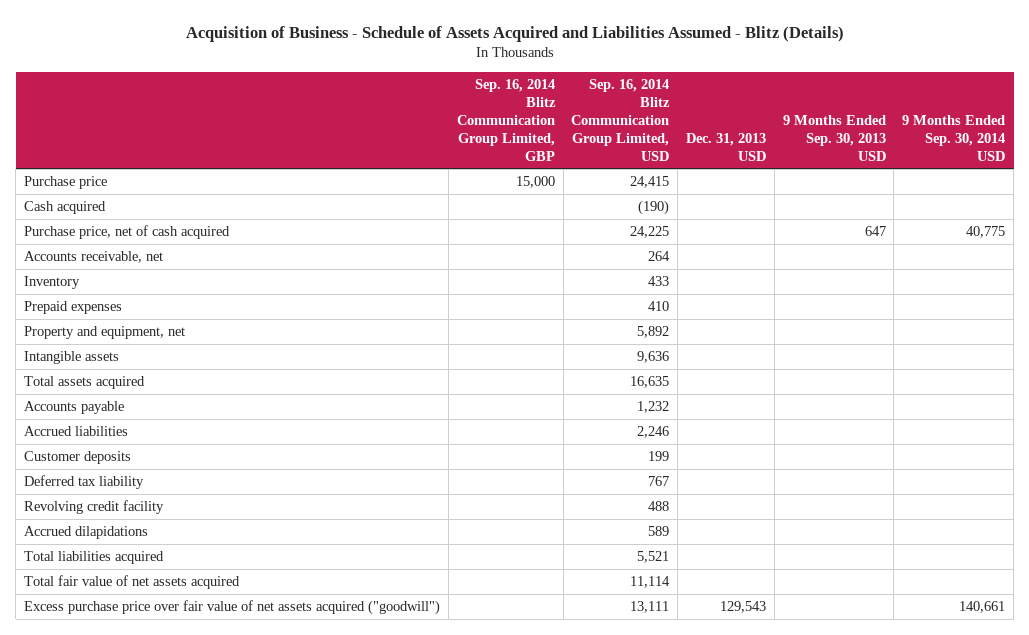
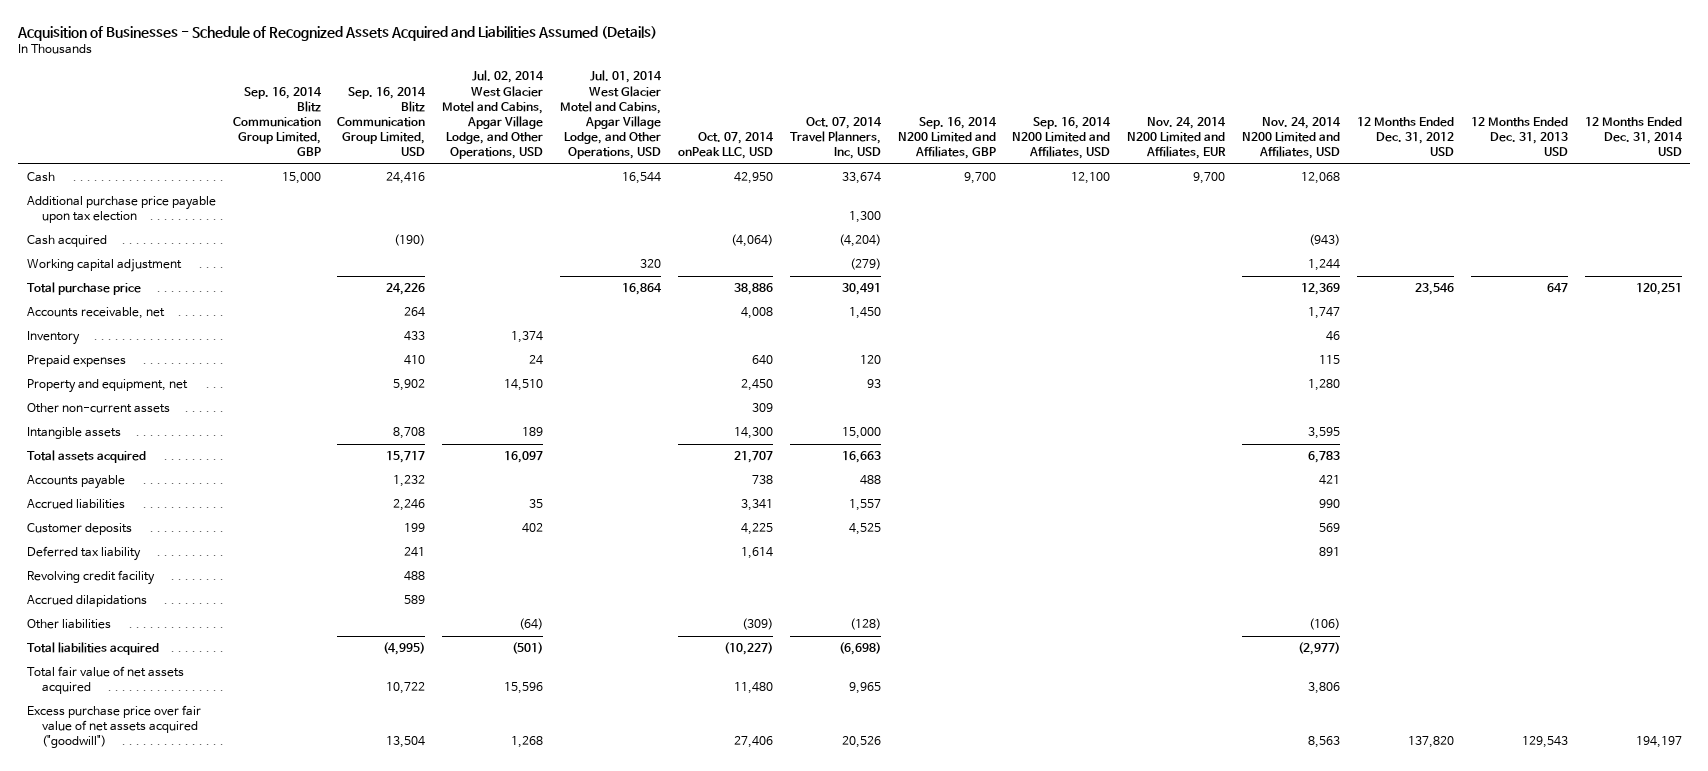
- Acquisition of Business - Schedule of Assets Acquired and Liabilities Assumed - Blitz (Details)
+ Acquisition of Businesses - Schedule of Recognized Assets Acquired and Liabilities Assumed (Details)
- | Sep. 16, 2014 Blitz Communication Group Limited, GBP | Sep. 16, 2014 Blitz Communication Group Limited, USD | Dec. 31, 2013 USD | 9 Months Ended Sep. 30, 2013 USD | 9 Months Ended Sep. 30, 2014 USD
+ | Sep. 16, 2014 Blitz Communication Group Limited, GBP | Sep. 16, 2014 Blitz Communication Group Limited, USD | Jul. 02, 2014 West Glacier Motel and Cabins, Apgar Village Lodge, and Other Operations, USD | Jul. 01, 2014 West Glacier Motel and Cabins, Apgar Village Lodge, and Other Operations, USD | Oct. 07, 2014 onPeak LLC, USD | Oct. 07, 2014 Travel Planners, Inc, USD | Sep. 16, 2014 N200 Limited and Affiliates, GBP | Sep. 16, 2014 N200 Limited and Affiliates, USD | Nov. 24, 2014 N200 Limited and Affiliates, EUR | Nov. 24, 2014 N200 Limited and Affiliates, USD | 12 Months Ended Dec. 31, 2012 USD | 12 Months Ended Dec. 31, 2013 USD | 12 Months Ended Dec. 31, 2014 USD
- Purchase price | 15,000 | 24,415 | | |
+ Cash | 15,000 | 24,416 | | 16,544 | 42,950 | 33,674 | 9,700 | 12,100 | 9,700 | 12,068 | | |
+ Additional purchase price payable upon tax election | | | | | | 1,300 | | | | | | |
- Purchase price, net of cash acquired | | 24,225 | | 647 | 40,775
+ Working capital adjustment | | | | 320 | | (279) | | | | 1,244 | | |
+ Total purchase price | | 24,226 | | 16,864 | 38,886 | 30,491 | | | | 12,369 | 23,546 | 647 | 120,251
- Property and equipment, net | | 5,892 | | |
- Intangible assets | | 9,636 | | |
- Total assets acquired | | 16,635 | | |
+ Property and equipment, net | | 5,902 | 14,510 | | 2,450 | 93 | | | | 1,280 | | |
+ Other non-current assets | | | | | 309 | | | | | | | |
+ Intangible assets | | 8,708 | 189 | | 14,300 | 15,000 | | | | 3,595 | | |
+ Total assets acquired | | 15,717 | 16,097 | | 21,707 | 16,663 | | | | 6,783 | | |
- Deferred tax liability | | 767 | | |
+ Deferred tax liability | | 241 | | | 1,614 | | | | | 891 | | |
- Total liabilities acquired | | 5,521 | | |
- Total fair value of net assets acquired | | 11,114 | | |
- Excess purchase price over fair value of net assets acquired ("goodwill") | | 13,111 | 129,543 | | 140,661
+ Other liabilities | | | (64) | | (309) | (128) | | | | (106) | | |
+ Total liabilities acquired | | (4,995) | (501) | | (10,227) | (6,698) | | | | (2,977) | | |
+ Total fair value of net assets acquired | | 10,722 | 15,596 | | 11,480 | 9,965 | | | | 3,806 | | |
+ Excess purchase price over fair value of net assets acquired ("goodwill") | | 13,504 | 1,268 | | 27,406 | 20,526 | | | | 8,563 | 137,820 | 129,543 | 194,197

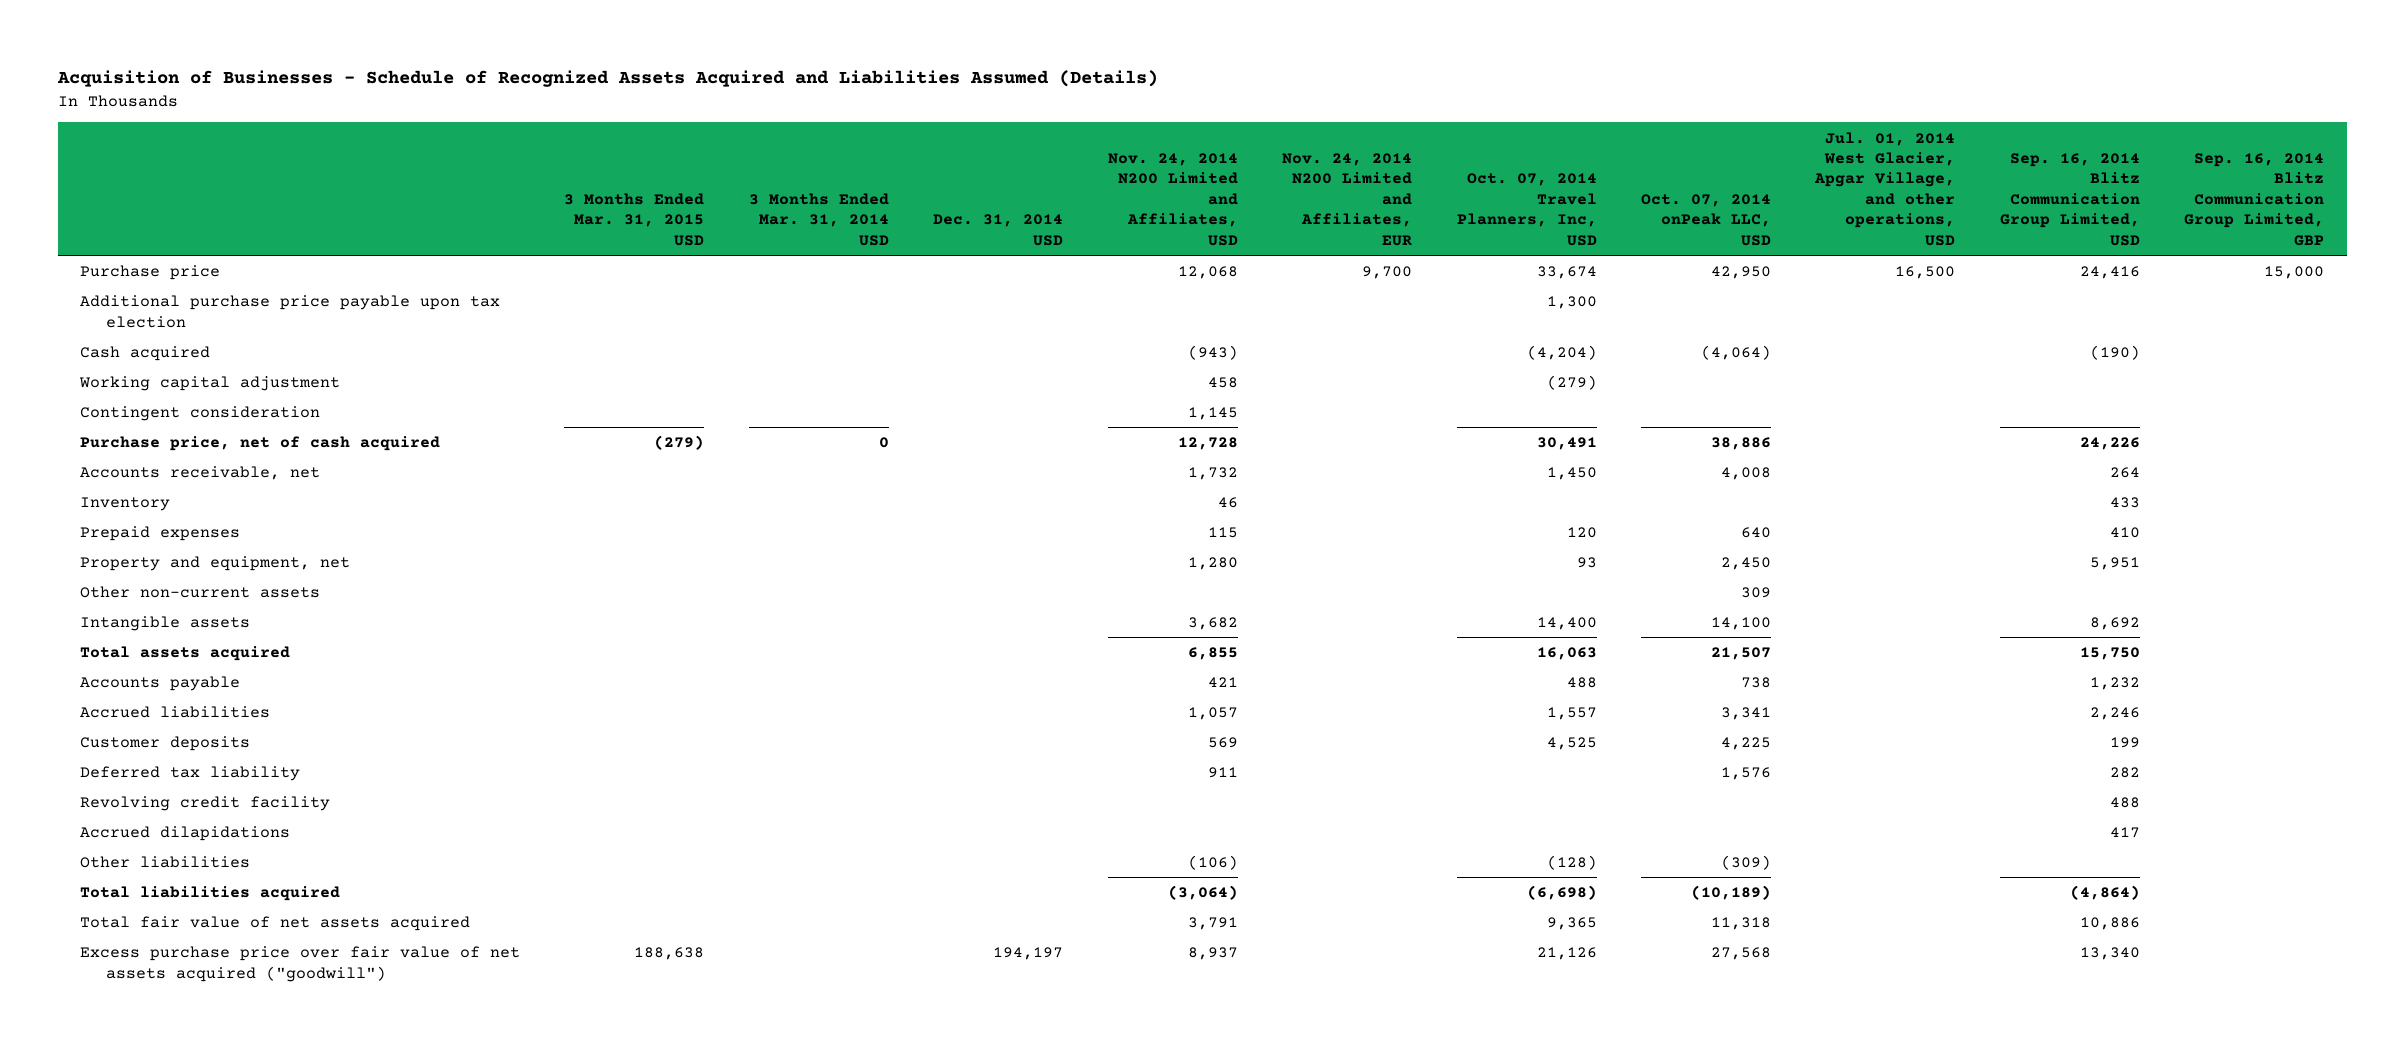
- | Sep. 16, 2014 Blitz Communication Group Limited, GBP | Sep. 16, 2014 Blitz Communication Group Limited, USD | Jul. 02, 2014 West Glacier Motel and Cabins, Apgar Village Lodge, and Other Operations, USD | Jul. 01, 2014 West Glacier Motel and Cabins, Apgar Village Lodge, and Other Operations, USD | Oct. 07, 2014 onPeak LLC, USD | Oct. 07, 2014 Travel Planners, Inc, USD | Sep. 16, 2014 N200 Limited and Affiliates, GBP | Sep. 16, 2014 N200 Limited and Affiliates, USD | Nov. 24, 2014 N200 Limited and Affiliates, EUR | Nov. 24, 2014 N200 Limited and Affiliates, USD | 12 Months Ended Dec. 31, 2012 USD | 12 Months Ended Dec. 31, 2013 USD | 12 Months Ended Dec. 31, 2014 USD
+ | 3 Months Ended Mar. 31, 2015 USD | 3 Months Ended Mar. 31, 2014 USD | Dec. 31, 2014 USD | Nov. 24, 2014 N200 Limited and Affiliates, USD | Nov. 24, 2014 N200 Limited and Affiliates, EUR | Oct. 07, 2014 Travel Planners, Inc, USD | Oct. 07, 2014 onPeak LLC, USD | Jul. 01, 2014 West Glacier, Apgar Village, and other operations, USD | Sep. 16, 2014 Blitz Communication Group Limited, USD | Sep. 16, 2014 Blitz Communication Group Limited, GBP
- Cash | 15,000 | 24,416 | | 16,544 | 42,950 | 33,674 | 9,700 | 12,100 | 9,700 | 12,068 | | |
+ Purchase price | | | | 12,068 | 9,700 | 33,674 | 42,950 | 16,500 | 24,416 | 15,000
- Working capital adjustment | | | | 320 | | (279) | | | | 1,244 | | |
- Total purchase price | | 24,226 | | 16,864 | 38,886 | 30,491 | | | | 12,369 | 23,546 | 647 | 120,251
- Accounts receivable, net | | 264 | | | 4,008 | 1,450 | | | | 1,747 | | |
+ Working capital adjustment | | | | 458 | | (279) | | | |
+ Contingent consideration | | | | 1,145 | | | | | |
+ Purchase price, net of cash acquired | (279) | 0 | | 12,728 | | 30,491 | 38,886 | | 24,226 |
+ Accounts receivable, net | | | | 1,732 | | 1,450 | 4,008 | | 264 |
- Property and equipment, net | | 5,902 | 14,510 | | 2,450 | 93 | | | | 1,280 | | |
+ Property and equipment, net | | | | 1,280 | | 93 | 2,450 | | 5,951 |
- Intangible assets | | 8,708 | 189 | | 14,300 | 15,000 | | | | 3,595 | | |
- Total assets acquired | | 15,717 | 16,097 | | 21,707 | 16,663 | | | | 6,783 | | |
+ Intangible assets | | | | 3,682 | | 14,400 | 14,100 | | 8,692 |
+ Total assets acquired | | | | 6,855 | | 16,063 | 21,507 | | 15,750 |
- Accrued liabilities | | 2,246 | 35 | | 3,341 | 1,557 | | | | 990 | | |
+ Accrued liabilities | | | | 1,057 | | 1,557 | 3,341 | | 2,246 |
- Deferred tax liability | | 241 | | | 1,614 | | | | | 891 | | |
+ Deferred tax liability | | | | 911 | | | 1,576 | | 282 |
- Accrued dilapidations | | 589 | | | | | | | | | | |
+ Accrued dilapidations | | | | | | | | | 417 |
- Total liabilities acquired | | (4,995) | (501) | | (10,227) | (6,698) | | | | (2,977) | | |
- Total fair value of net assets acquired | | 10,722 | 15,596 | | 11,480 | 9,965 | | | | 3,806 | | |
- Excess purchase price over fair value of net assets acquired ("goodwill") | | 13,504 | 1,268 | | 27,406 | 20,526 | | | | 8,563 | 137,820 | 129,543 | 194,197
+ Total liabilities acquired | | | | (3,064) | | (6,698) | (10,189) | | (4,864) |
+ Total fair value of net assets acquired | | | | 3,791 | | 9,365 | 11,318 | | 10,886 |
+ Excess purchase price over fair value of net assets acquired ("goodwill") | 188,638 | | 194,197 | 8,937 | | 21,126 | 27,568 | | 13,340 |

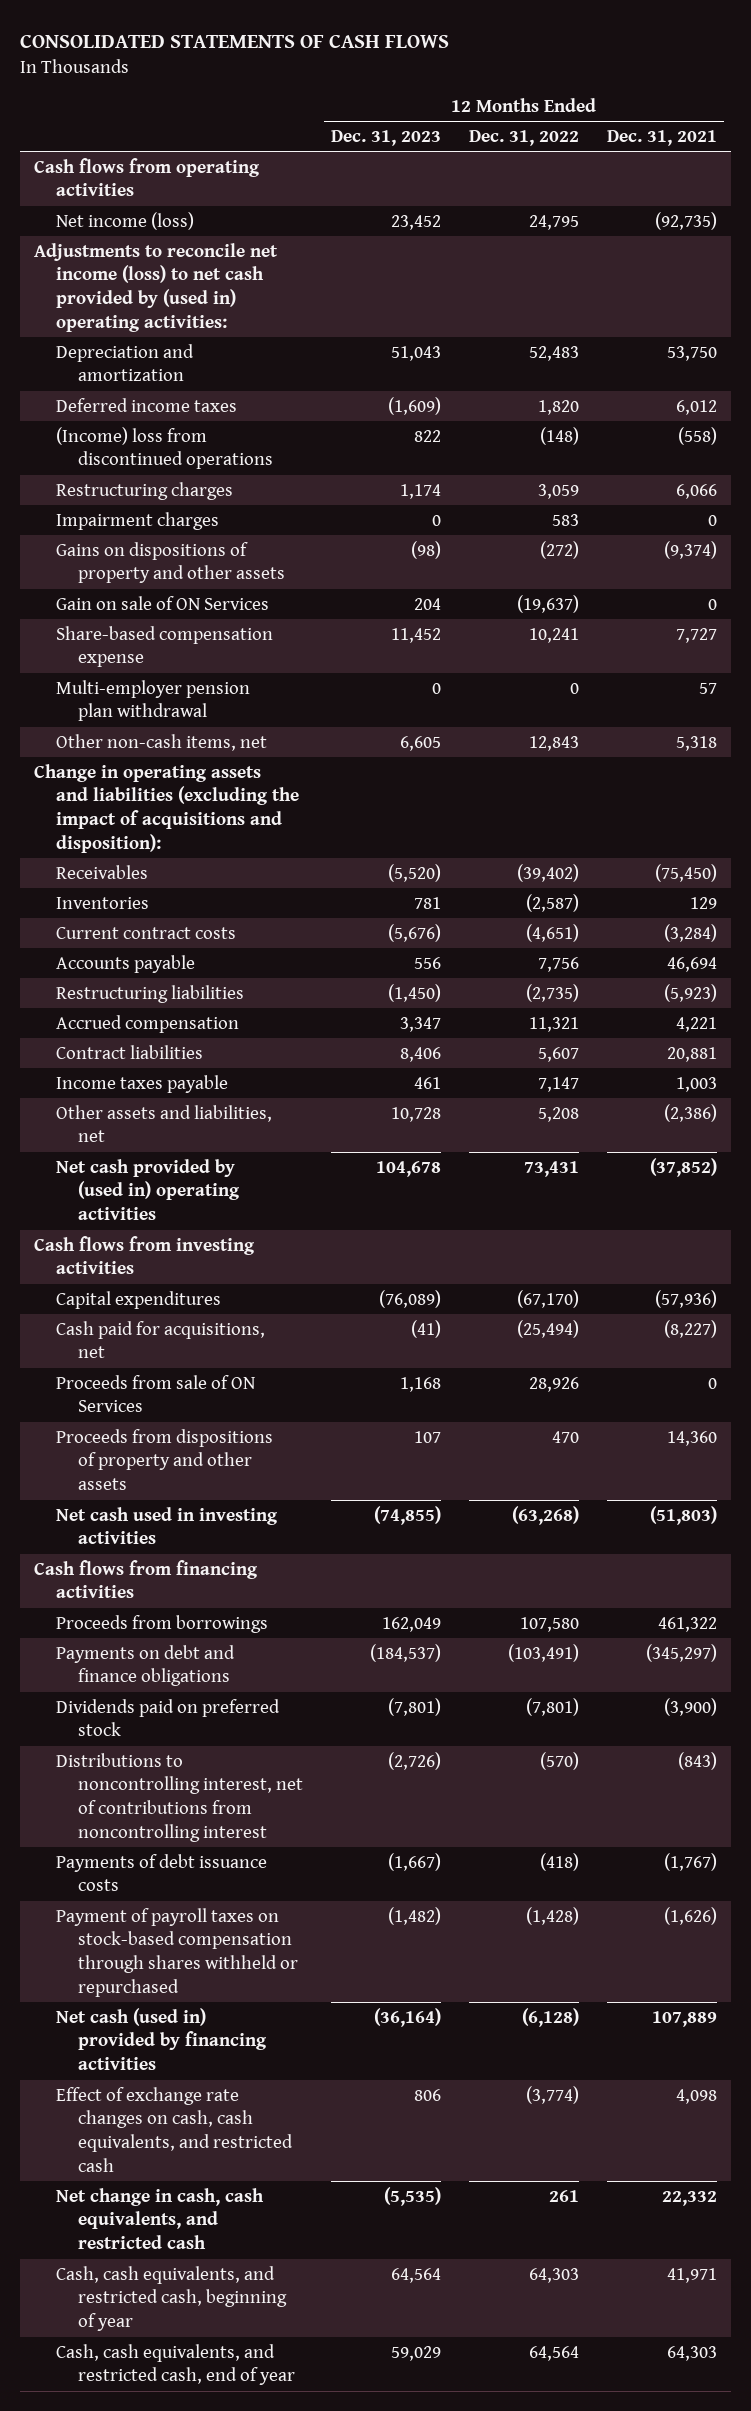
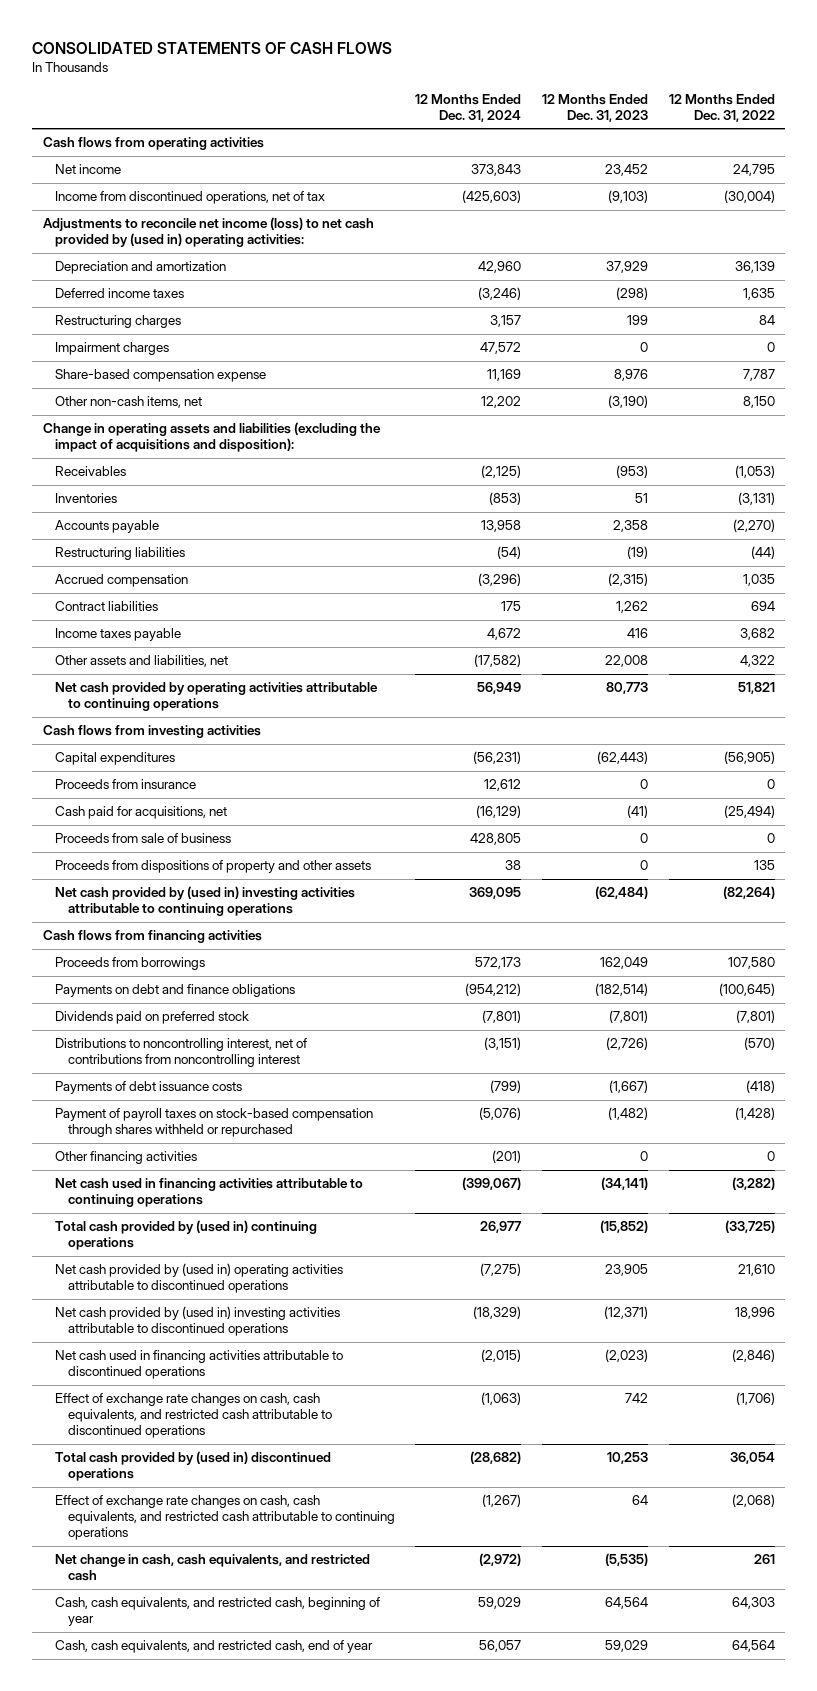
- | 12 Months Ended Dec. 31, 2023 | 12 Months Ended Dec. 31, 2022 | 12 Months Ended Dec. 31, 2021
+ | 12 Months Ended Dec. 31, 2024 | 12 Months Ended Dec. 31, 2023 | 12 Months Ended Dec. 31, 2022
- Net income (loss) | 23,452 | 24,795 | (92,735)
+ Net income | 373,843 | 23,452 | 24,795
+ Income from discontinued operations, net of tax | (425,603) | (9,103) | (30,004)
- Depreciation and amortization | 51,043 | 52,483 | 53,750
- Deferred income taxes | (1,609) | 1,820 | 6,012
- (Income) loss from discontinued operations | 822 | (148) | (558)
- Restructuring charges | 1,174 | 3,059 | 6,066
- Impairment charges | 0 | 583 | 0
- Gains on dispositions of property and other assets | (98) | (272) | (9,374)
- Gain on sale of ON Services | 204 | (19,637) | 0
- Share-based compensation expense | 11,452 | 10,241 | 7,727
- Multi-employer pension plan withdrawal | 0 | 0 | 57
- Other non-cash items, net | 6,605 | 12,843 | 5,318
+ Depreciation and amortization | 42,960 | 37,929 | 36,139
+ Deferred income taxes | (3,246) | (298) | 1,635
+ Restructuring charges | 3,157 | 199 | 84
+ Impairment charges | 47,572 | 0 | 0
+ Share-based compensation expense | 11,169 | 8,976 | 7,787
+ Other non-cash items, net | 12,202 | (3,190) | 8,150
- Receivables | (5,520) | (39,402) | (75,450)
- Inventories | 781 | (2,587) | 129
- Current contract costs | (5,676) | (4,651) | (3,284)
- Accounts payable | 556 | 7,756 | 46,694
- Restructuring liabilities | (1,450) | (2,735) | (5,923)
- Accrued compensation | 3,347 | 11,321 | 4,221
- Contract liabilities | 8,406 | 5,607 | 20,881
- Income taxes payable | 461 | 7,147 | 1,003
- Other assets and liabilities, net | 10,728 | 5,208 | (2,386)
- Net cash provided by (used in) operating activities | 104,678 | 73,431 | (37,852)
+ Receivables | (2,125) | (953) | (1,053)
+ Inventories | (853) | 51 | (3,131)
+ Accounts payable | 13,958 | 2,358 | (2,270)
+ Restructuring liabilities | (54) | (19) | (44)
+ Accrued compensation | (3,296) | (2,315) | 1,035
+ Contract liabilities | 175 | 1,262 | 694
+ Income taxes payable | 4,672 | 416 | 3,682
+ Other assets and liabilities, net | (17,582) | 22,008 | 4,322
+ Net cash provided by operating activities attributable to continuing operations | 56,949 | 80,773 | 51,821
- Capital expenditures | (76,089) | (67,170) | (57,936)
+ Capital expenditures | (56,231) | (62,443) | (56,905)
+ Proceeds from insurance | 12,612 | 0 | 0
- Proceeds from sale of ON Services | 1,168 | 28,926 | 0
- Proceeds from dispositions of property and other assets | 107 | 470 | 14,360
- Net cash used in investing activities | (74,855) | (63,268) | (51,803)
+ Proceeds from sale of business | 428,805 | 0 | 0
+ Proceeds from dispositions of property and other assets | 38 | 0 | 135
+ Net cash provided by (used in) investing activities attributable to continuing operations | 369,095 | (62,484) | (82,264)
- Payments on debt and finance obligations | (184,537) | (103,491) | (345,297)
+ Payments on debt and finance obligations | (954,212) | (182,514) | (100,645)
- Net cash (used in) provided by financing activities | (36,164) | (6,128) | 107,889
- Effect of exchange rate changes on cash, cash equivalents, and restricted cash | 806 | (3,774) | 4,098
+ Other financing activities | (201) | 0 | 0
+ Net cash used in financing activities attributable to continuing operations | (399,067) | (34,141) | (3,282)
+ Total cash provided by (used in) continuing operations | 26,977 | (15,852) | (33,725)
+ Net cash provided by (used in) operating activities attributable to discontinued operations | (7,275) | 23,905 | 21,610
+ Net cash provided by (used in) investing activities attributable to discontinued operations | (18,329) | (12,371) | 18,996
+ Net cash used in financing activities attributable to discontinued operations | (2,015) | (2,023) | (2,846)
+ Effect of exchange rate changes on cash, cash equivalents, and restricted cash attributable to discontinued operations | (1,063) | 742 | (1,706)
+ Total cash provided by (used in) discontinued operations | (28,682) | 10,253 | 36,054
+ Effect of exchange rate changes on cash, cash equivalents, and restricted cash attributable to continuing operations | (1,267) | 64 | (2,068)

